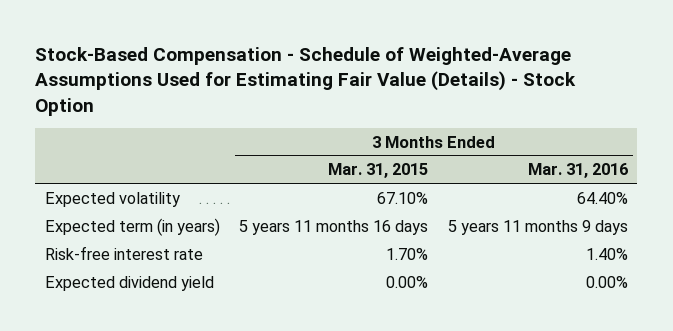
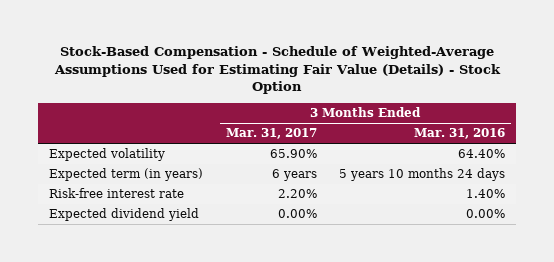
- | 3 Months Ended Mar. 31, 2015 | 3 Months Ended Mar. 31, 2016
+ | 3 Months Ended Mar. 31, 2017 | 3 Months Ended Mar. 31, 2016
- Expected term (in years) | 5 years 11 months 16 days | 5 years 11 months 9 days
+ Expected term (in years) | 6 years | 5 years 10 months 24 days

